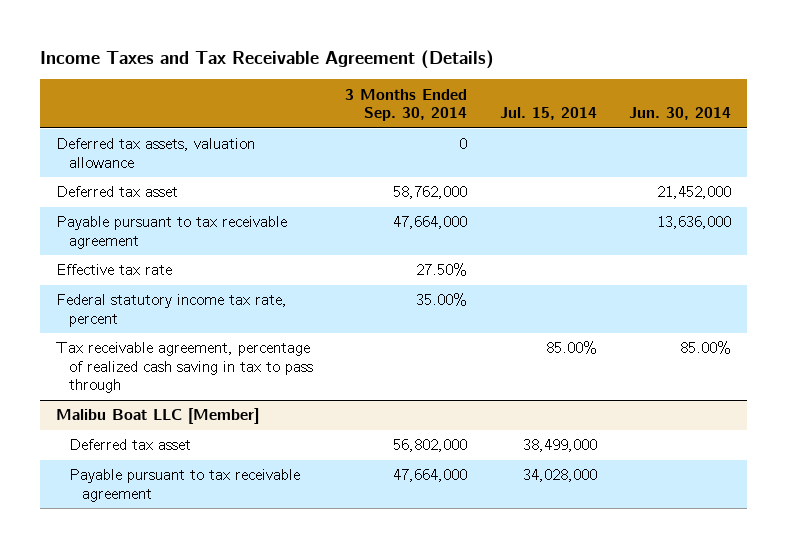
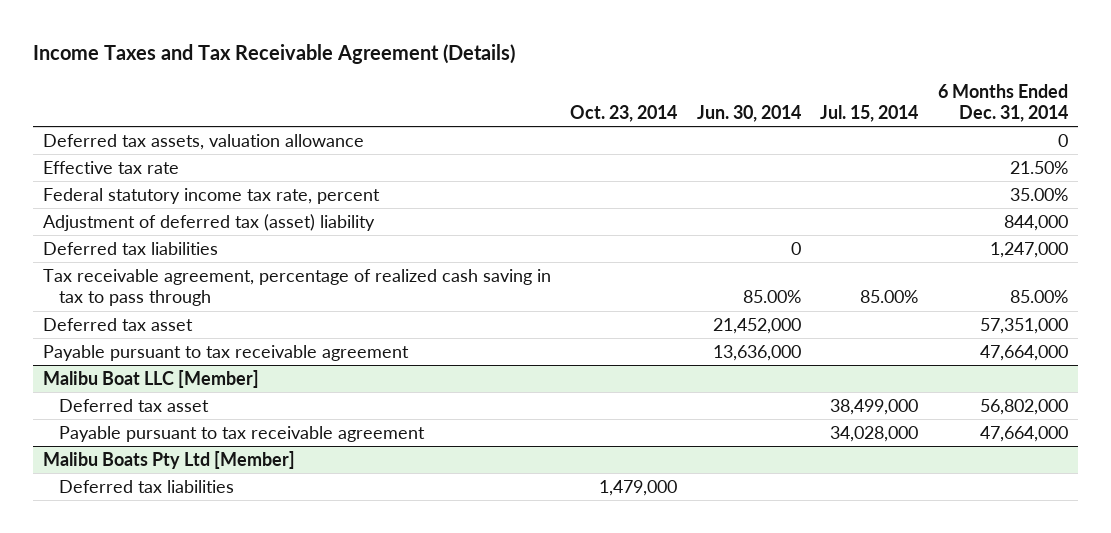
- | 3 Months Ended Sep. 30, 2014 | Jul. 15, 2014 | Jun. 30, 2014
+ | Oct. 23, 2014 | Jun. 30, 2014 | Jul. 15, 2014 | 6 Months Ended Dec. 31, 2014
+ Adjustment of deferred tax (asset) liability | | | | 844,000
+ Deferred tax liabilities | | 0 | | 1,247,000
moved down: Deferred tax asset | | 21,452,000 | | 57,351,000
moved down: Payable pursuant to tax receivable agreement | | 13,636,000 | | 47,664,000
+ Malibu Boats Pty Ltd [Member]
+ Deferred tax liabilities | 1,479,000 | | |

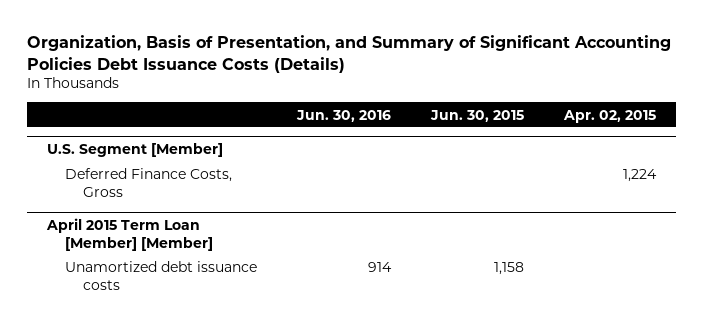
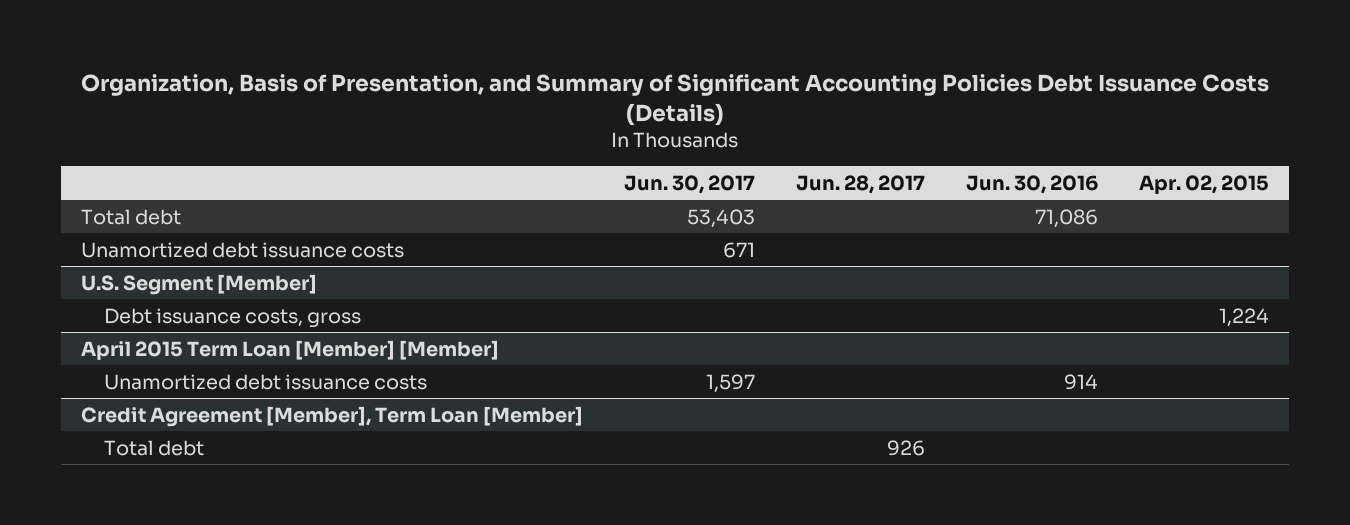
- | Jun. 30, 2016 | Jun. 30, 2015 | Apr. 02, 2015
+ | Jun. 30, 2017 | Jun. 28, 2017 | Jun. 30, 2016 | Apr. 02, 2015
+ Total debt | 53,403 | | 71,086 |
+ Unamortized debt issuance costs | 671 | | |
@ U.S. Segment [Member]
- Deferred Finance Costs, Gross | | | 1,224
+ Debt issuance costs, gross | | | | 1,224
+ Credit Agreement [Member], Term Loan [Member]
+ Total debt | | 926 | |

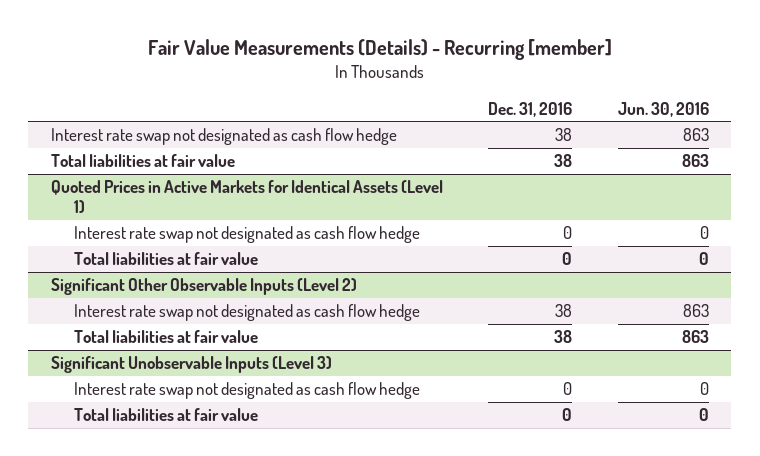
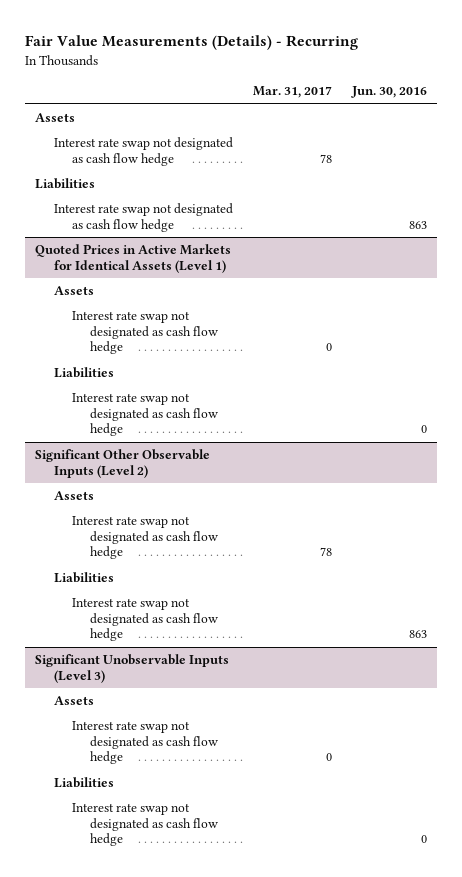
- Fair Value Measurements (Details) - Recurring [member]
+ Fair Value Measurements (Details) - Recurring
- | Dec. 31, 2016 | Jun. 30, 2016
+ | Mar. 31, 2017 | Jun. 30, 2016
+ Assets
+ Interest rate swap not designated as cash flow hedge | 78 |
+ Liabilities
- Total liabilities at fair value | 38 | 863
@ Quoted Prices in Active Markets for Identical Assets (Level 1)
+ Assets
+ Interest rate swap not designated as cash flow hedge | 0 |
+ Liabilities
- Total liabilities at fair value | 0 | 0
@ Significant Other Observable Inputs (Level 2)
+ Assets
+ Interest rate swap not designated as cash flow hedge | 78 |
+ Liabilities
- Total liabilities at fair value | 38 | 863
@ Significant Unobservable Inputs (Level 3)
+ Assets
+ Interest rate swap not designated as cash flow hedge | 0 |
+ Liabilities
- Total liabilities at fair value | 0 | 0

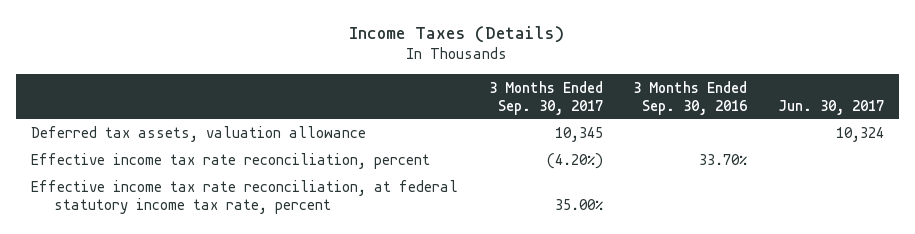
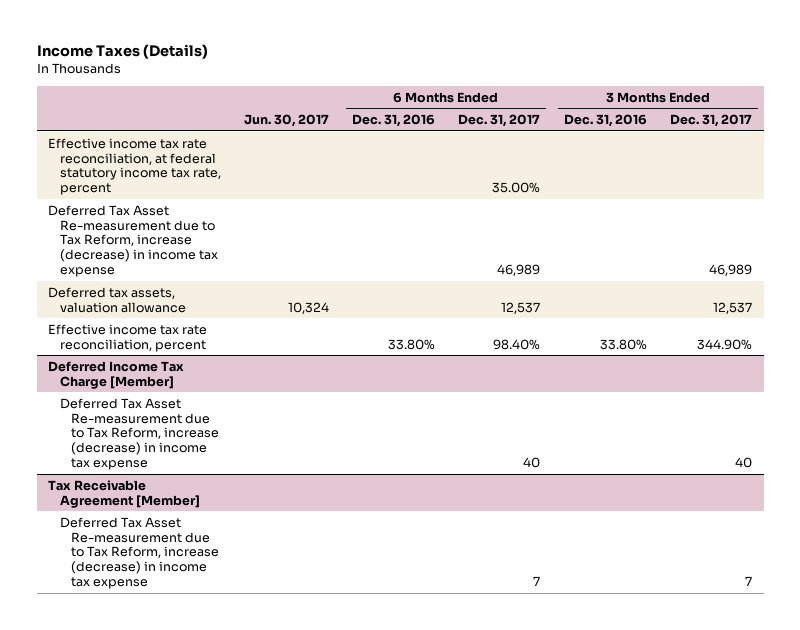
- | 3 Months Ended Sep. 30, 2017 | 3 Months Ended Sep. 30, 2016 | Jun. 30, 2017
+ | Jun. 30, 2017 | 6 Months Ended Dec. 31, 2016 | 6 Months Ended Dec. 31, 2017 | 3 Months Ended Dec. 31, 2016 | 3 Months Ended Dec. 31, 2017
moved up: Effective income tax rate reconciliation, at federal statutory income tax rate, percent | | | 35.00% | |
+ Deferred Tax Asset Re-measurement due to Tax Reform, increase (decrease) in income tax expense | | | 46,989 | | 46,989
+ Deferred Income Tax Charge [Member]
+ Deferred Tax Asset Re-measurement due to Tax Reform, increase (decrease) in income tax expense | | | 40 | | 40
+ Tax Receivable Agreement [Member]
+ Deferred Tax Asset Re-measurement due to Tax Reform, increase (decrease) in income tax expense | | | 7 | | 7

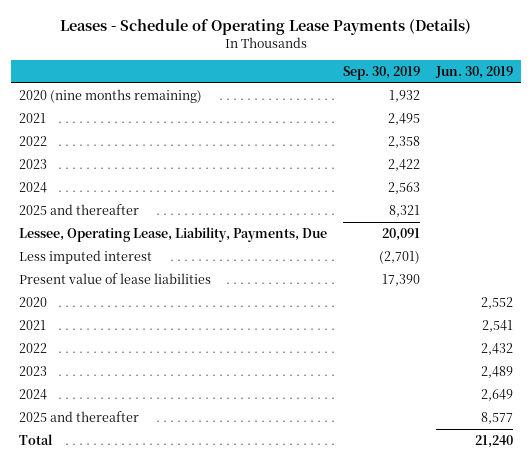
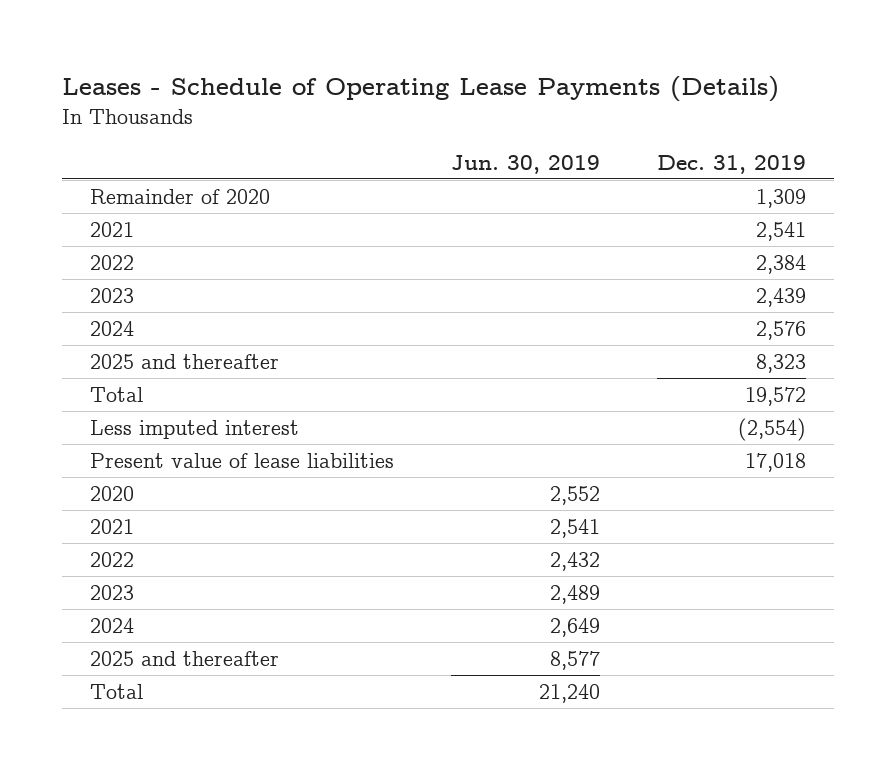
- | Sep. 30, 2019 | Jun. 30, 2019
+ | Jun. 30, 2019 | Dec. 31, 2019
- 2020 (nine months remaining) | 1,932 |
+ Remainder of 2020 | | 1,309
- Lessee, Operating Lease, Liability, Payments, Due | 20,091 |
+ Total | | 19,572

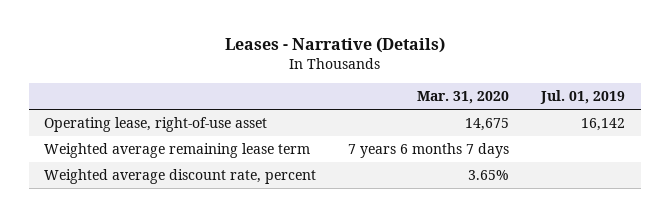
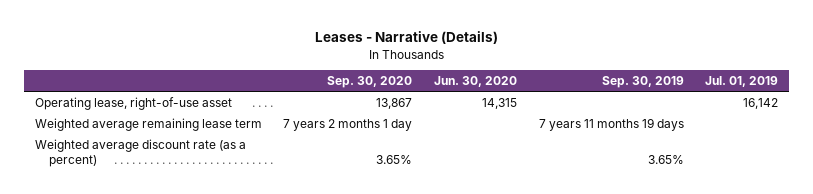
- | Mar. 31, 2020 | Jul. 01, 2019
+ | Sep. 30, 2020 | Jun. 30, 2020 | Sep. 30, 2019 | Jul. 01, 2019
- Weighted average discount rate, percent | 3.65% |
+ Weighted average discount rate (as a percent) | 3.65% | | 3.65% |

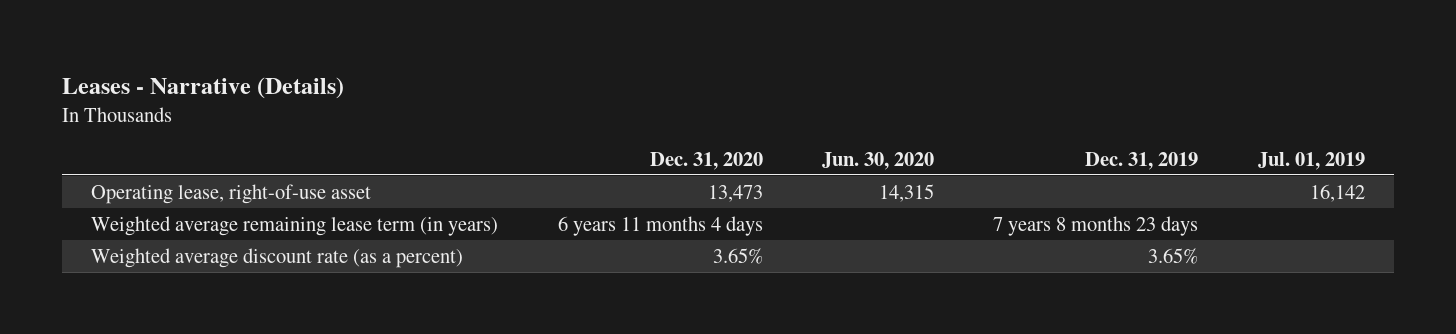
- | Sep. 30, 2020 | Jun. 30, 2020 | Sep. 30, 2019 | Jul. 01, 2019
+ | Dec. 31, 2020 | Jun. 30, 2020 | Dec. 31, 2019 | Jul. 01, 2019
- Weighted average remaining lease term | 7 years 2 months 1 day | | 7 years 11 months 19 days |
+ Weighted average remaining lease term (in years) | 6 years 11 months 4 days | | 7 years 8 months 23 days |

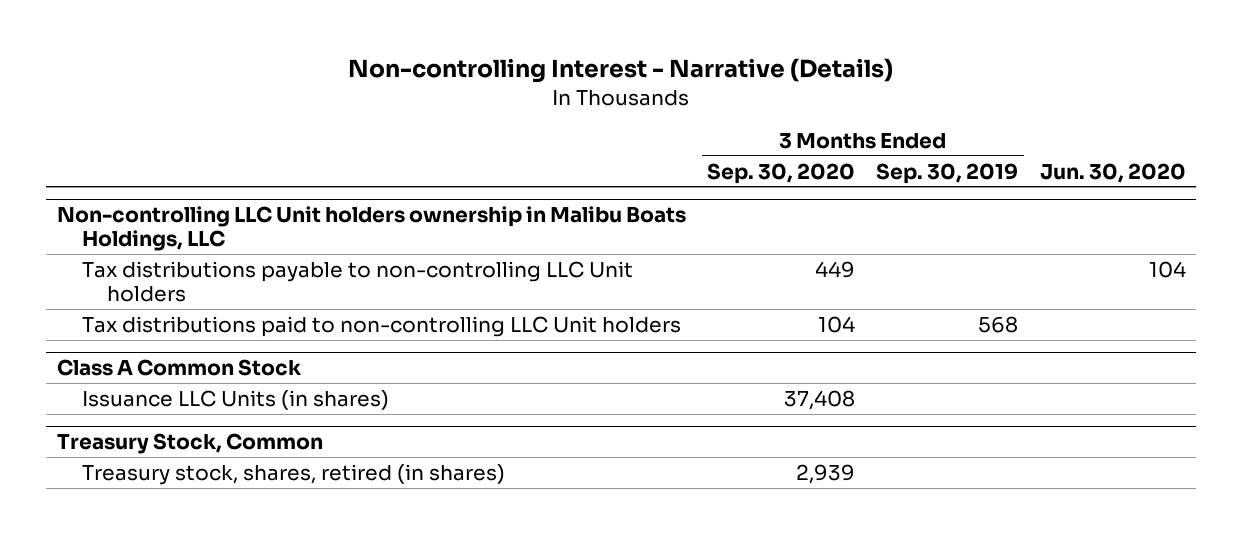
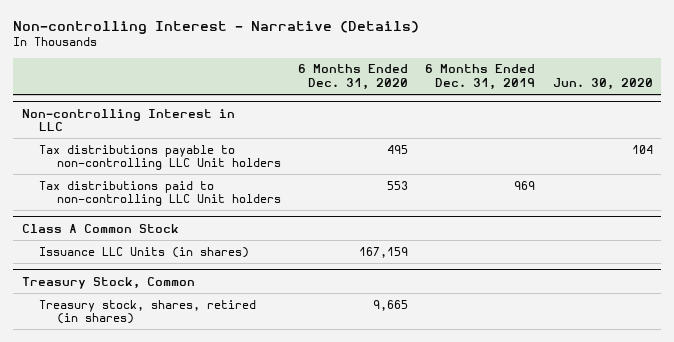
- | 3 Months Ended Sep. 30, 2020 | 3 Months Ended Sep. 30, 2019 | Jun. 30, 2020
+ | 6 Months Ended Dec. 31, 2020 | 6 Months Ended Dec. 31, 2019 | Jun. 30, 2020
- Non-controlling LLC Unit holders ownership in Malibu Boats Holdings, LLC
+ Non-controlling Interest in LLC

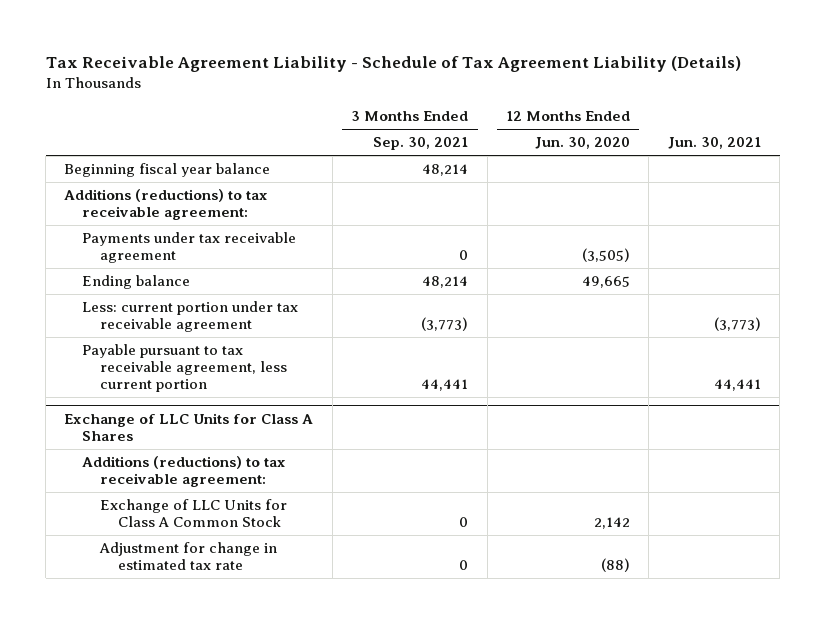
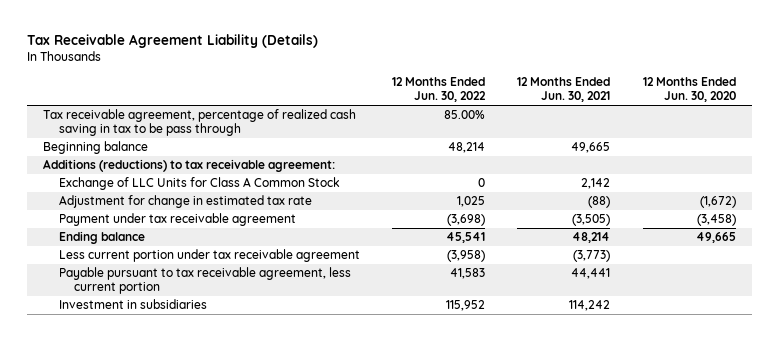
- Tax Receivable Agreement Liability - Schedule of Tax Agreement Liability (Details)
+ Tax Receivable Agreement Liability (Details)
- | 3 Months Ended Sep. 30, 2021 | 12 Months Ended Jun. 30, 2020 | Jun. 30, 2021
+ | 12 Months Ended Jun. 30, 2022 | 12 Months Ended Jun. 30, 2021 | 12 Months Ended Jun. 30, 2020
- Beginning fiscal year balance | 48,214 | |
+ Tax receivable agreement, percentage of realized cash saving in tax to be pass through | 85.00% | |
+ Beginning balance | 48,214 | 49,665 |
- Payments under tax receivable agreement | 0 | (3,505) |
+ Exchange of LLC Units for Class A Common Stock | 0 | 2,142 |
+ Adjustment for change in estimated tax rate | 1,025 | (88) | (1,672)
+ Payment under tax receivable agreement | (3,698) | (3,505) | (3,458)
- Less: current portion under tax receivable agreement | (3,773) | | (3,773)
+ Less current portion under tax receivable agreement | (3,958) | (3,773) |
- Exchange of LLC Units for Class A Shares
- Additions (reductions) to tax receivable agreement:
- Exchange of LLC Units for Class A Common Stock | 0 | 2,142 |
- Adjustment for change in estimated tax rate | 0 | (88) |
+ Investment in subsidiaries | 115,952 | 114,242 |

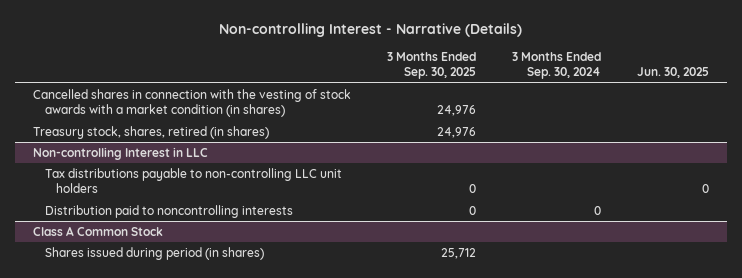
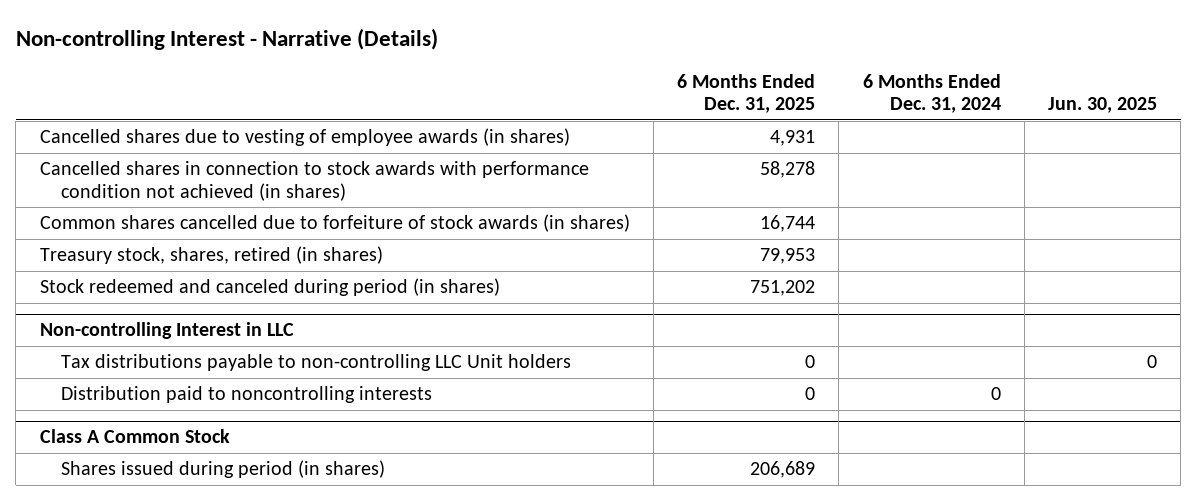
- | 3 Months Ended Sep. 30, 2025 | 3 Months Ended Sep. 30, 2024 | Jun. 30, 2025
+ | 6 Months Ended Dec. 31, 2025 | 6 Months Ended Dec. 31, 2024 | Jun. 30, 2025
- Cancelled shares in connection with the vesting of stock awards with a market condition (in shares) | 24,976 | |
+ Cancelled shares due to vesting of employee awards (in shares) | 4,931 | |
+ Cancelled shares in connection to stock awards with performance condition not achieved (in shares) | 58,278 | |
+ Common shares cancelled due to forfeiture of stock awards (in shares) | 16,744 | |
+ Stock redeemed and canceled during period (in shares) | 751,202 | |
@ Non-controlling Interest in LLC
- Tax distributions payable to non-controlling LLC unit holders | 0 | | 0
+ Tax distributions payable to non-controlling LLC Unit holders | 0 | | 0

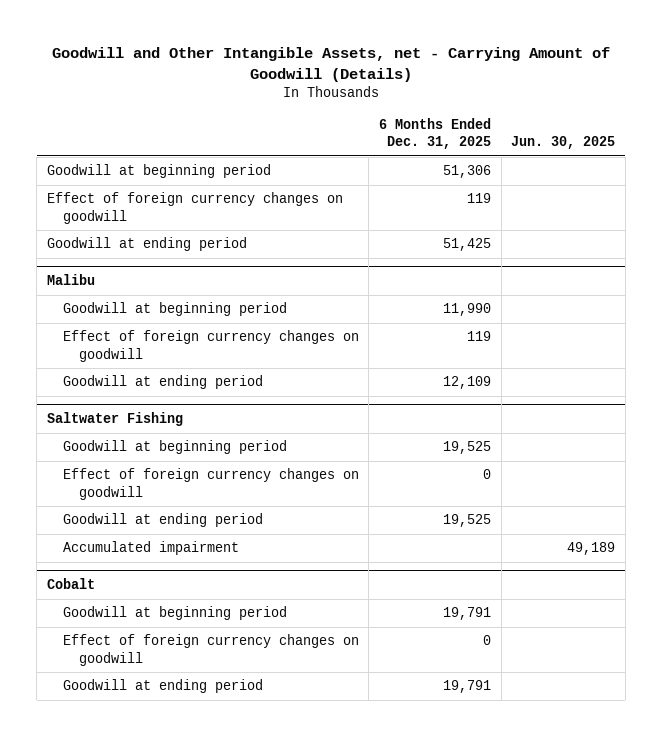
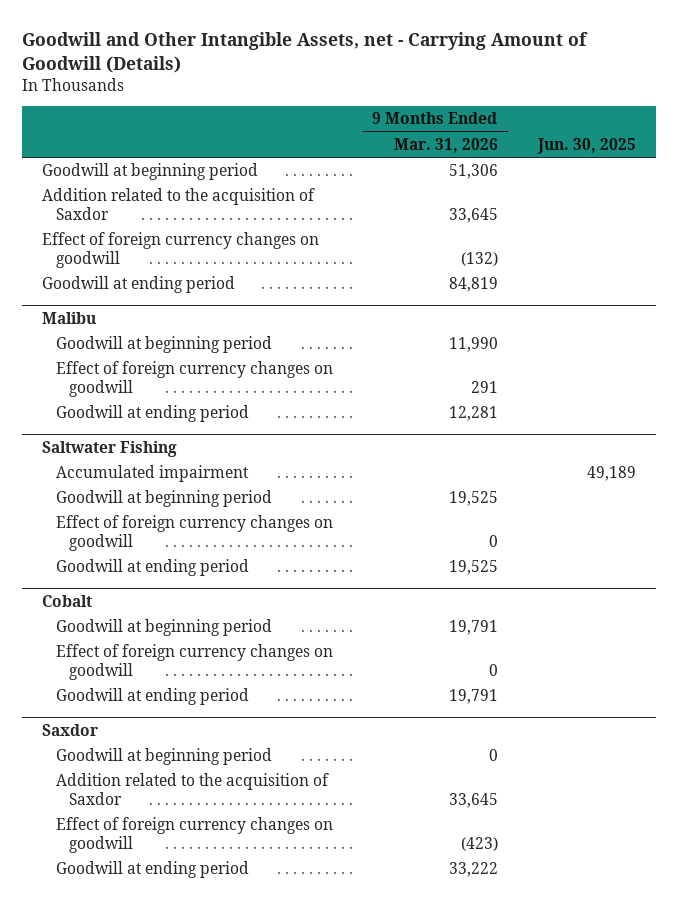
- | 6 Months Ended Dec. 31, 2025 | Jun. 30, 2025
+ | 9 Months Ended Mar. 31, 2026 | Jun. 30, 2025
+ Addition related to the acquisition of Saxdor | 33,645 |
@ Saltwater Fishing
moved up: Accumulated impairment | | 49,189
+ Saxdor
+ Goodwill at beginning period | 0 |
+ Addition related to the acquisition of Saxdor | 33,645 |
+ Effect of foreign currency changes on goodwill | (423) |
+ Goodwill at ending period | 33,222 |

